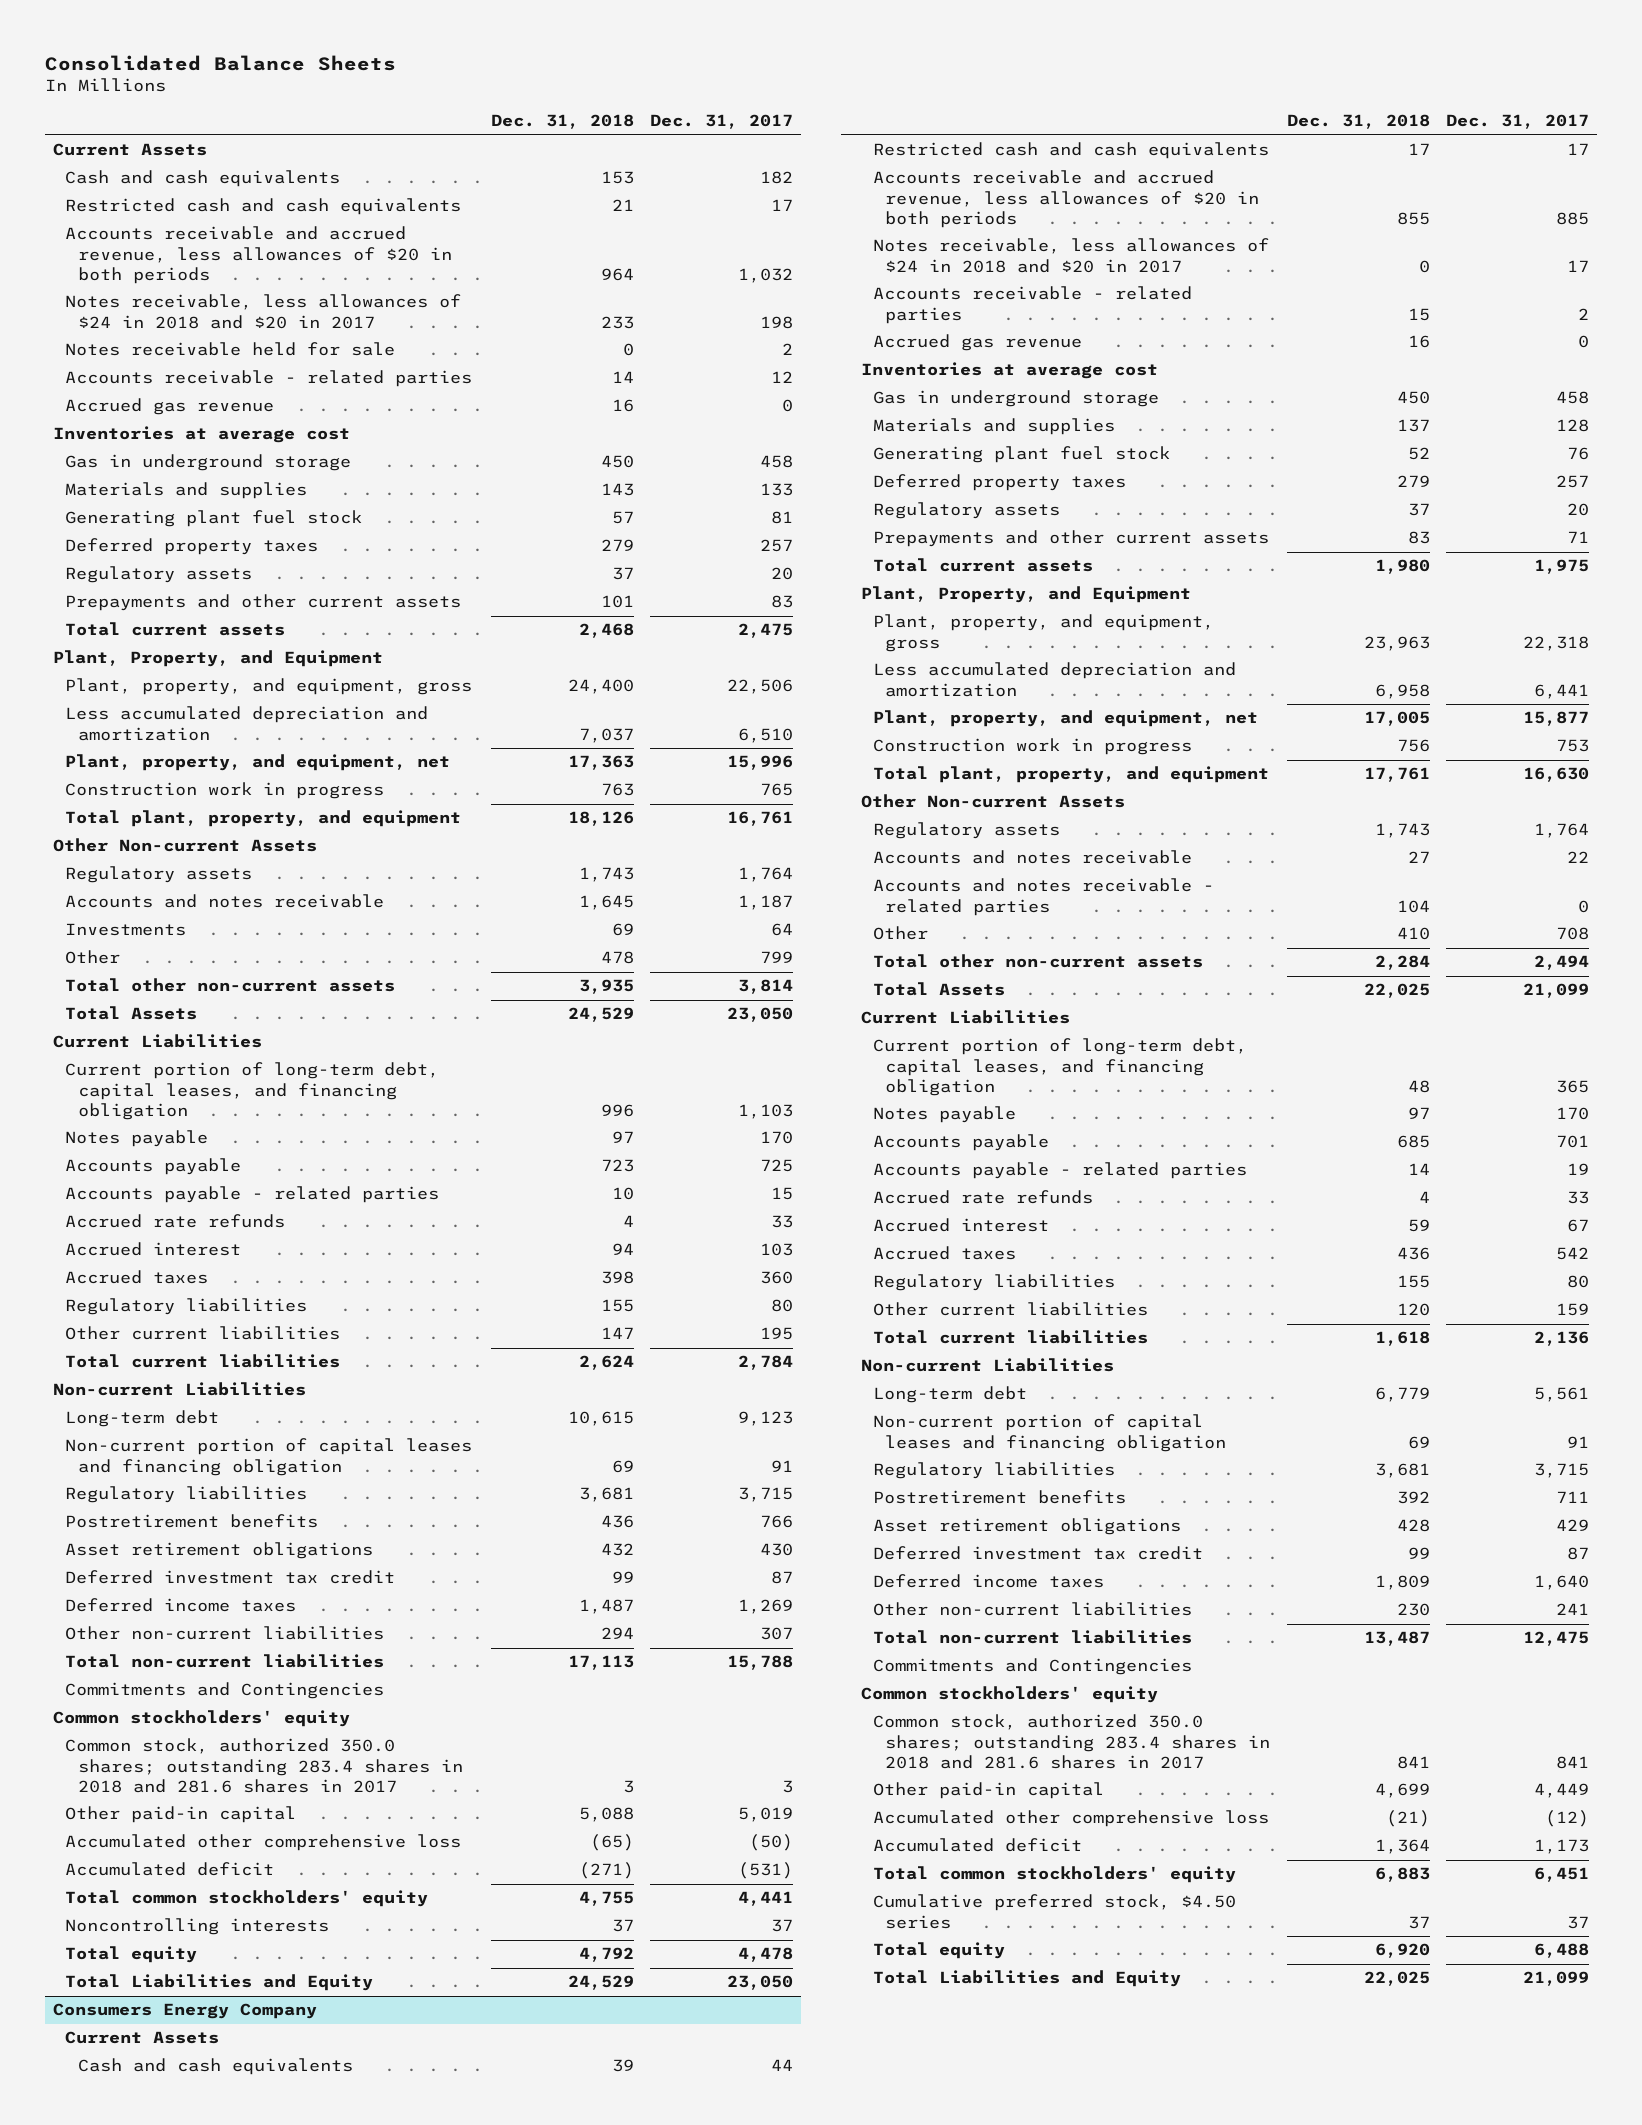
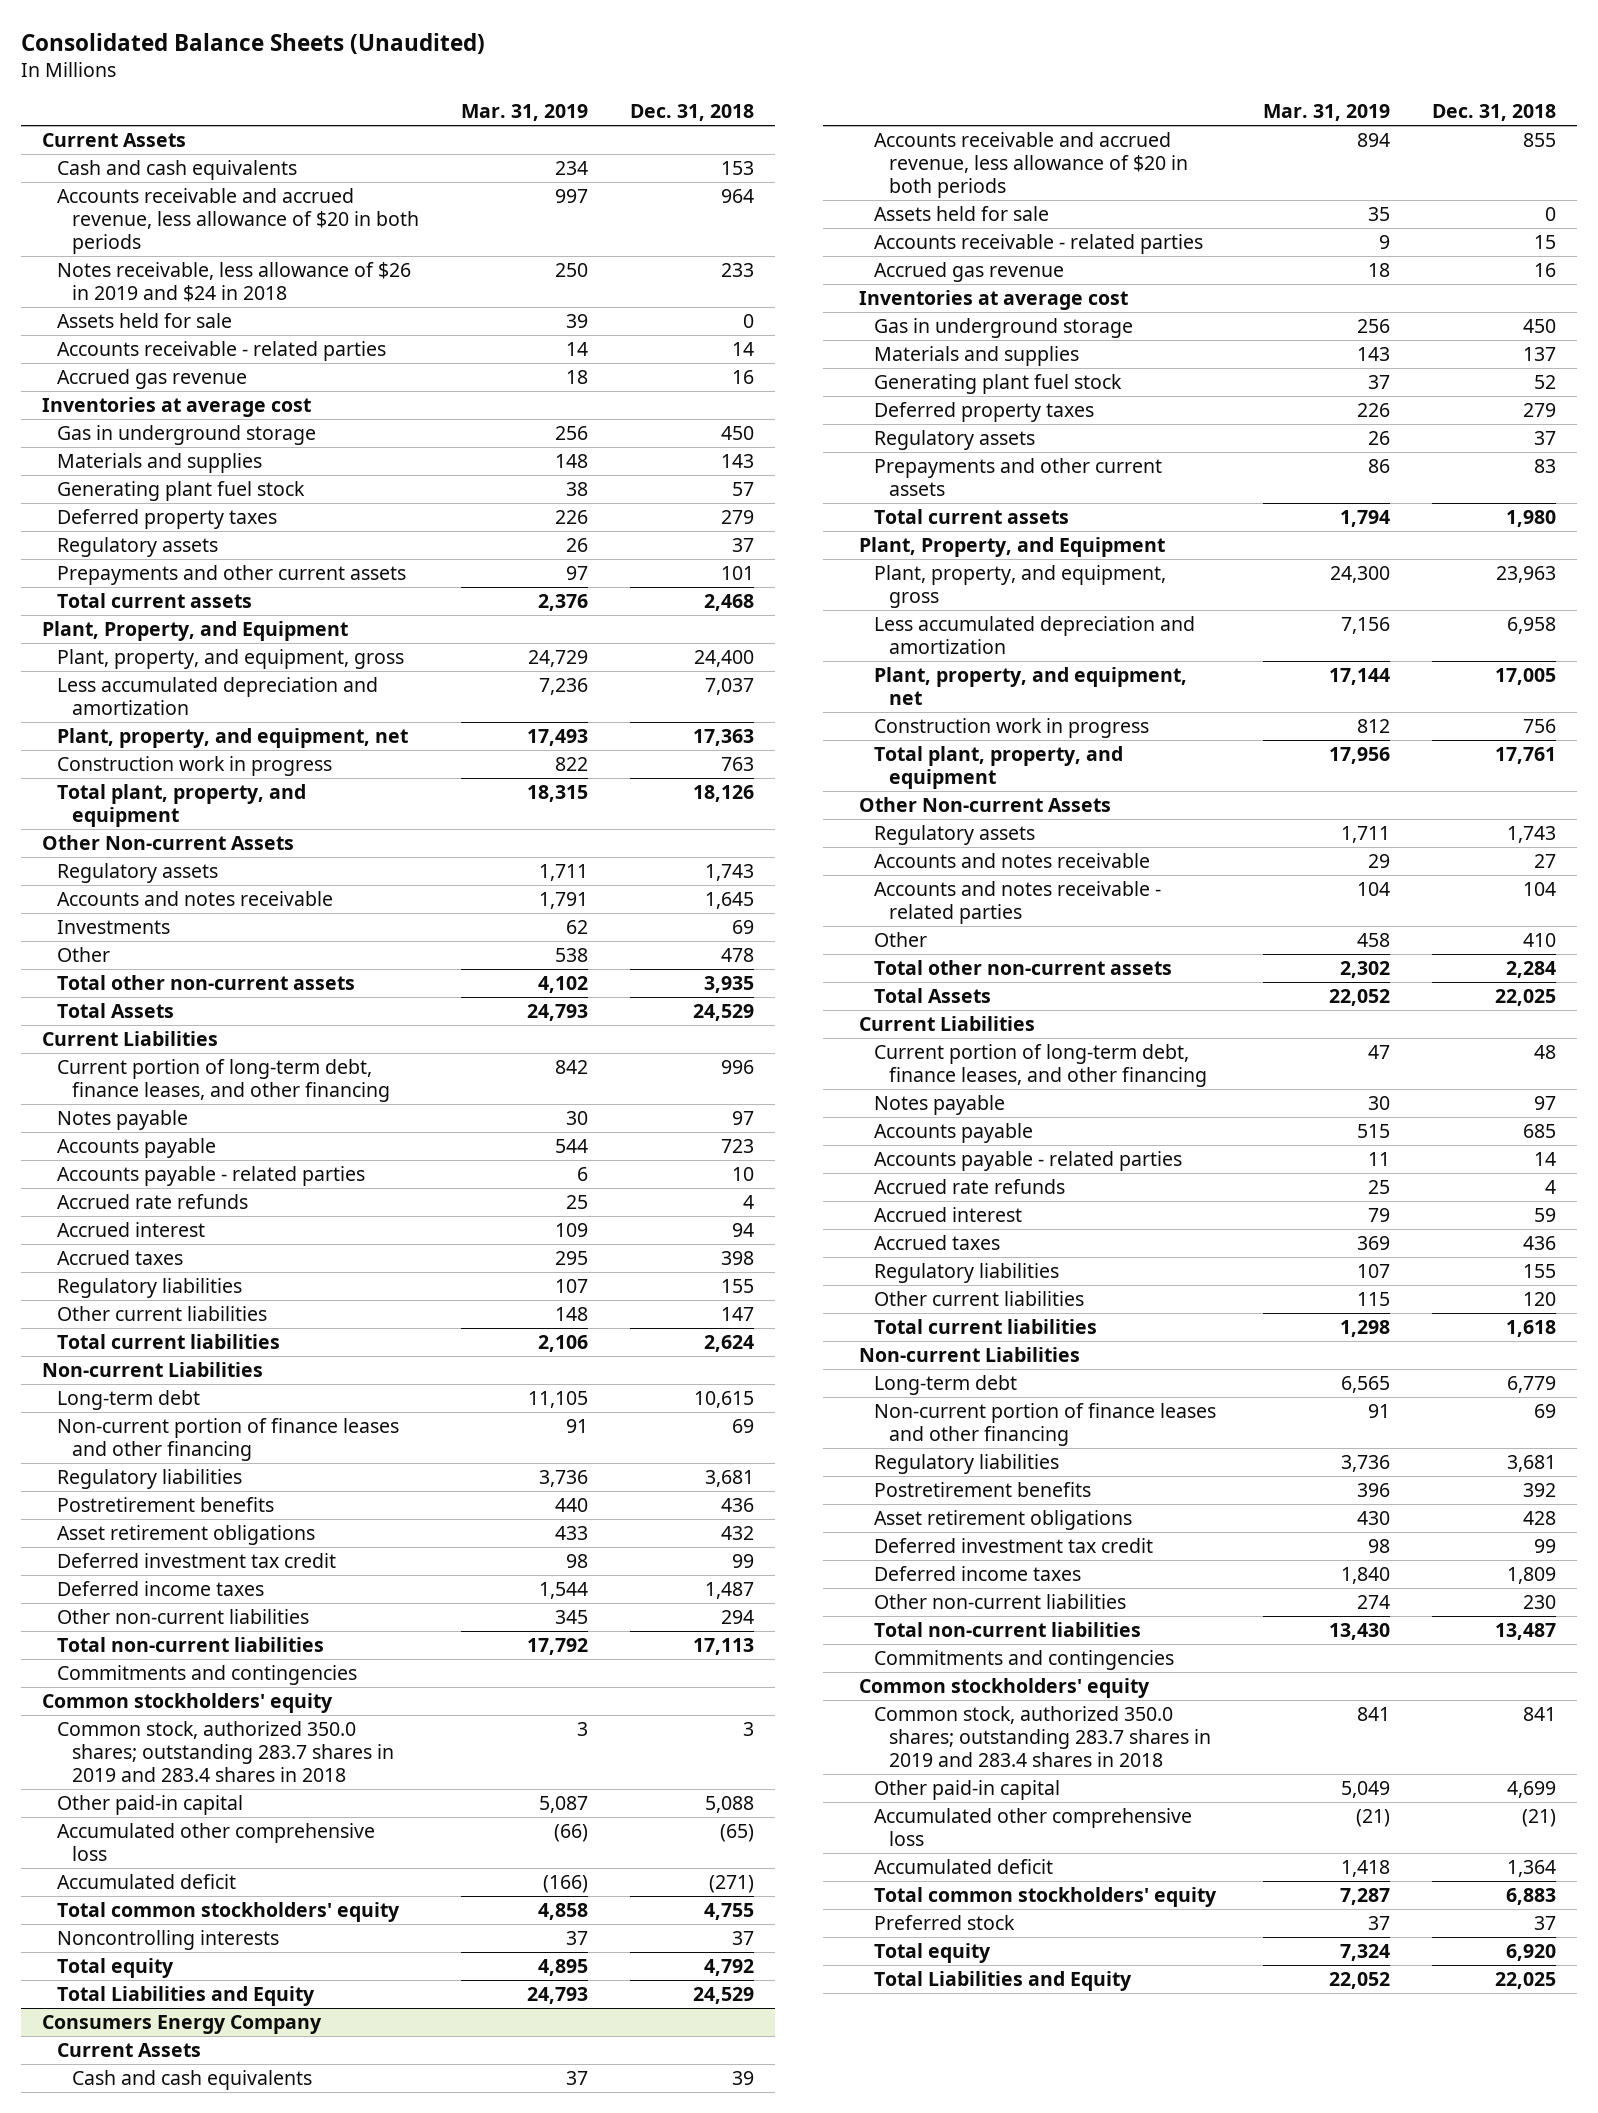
- Consolidated Balance Sheets
+ Consolidated Balance Sheets (Unaudited)
- | Dec. 31, 2018 | Dec. 31, 2017
+ | Mar. 31, 2019 | Dec. 31, 2018
- Restricted cash and cash equivalents | 21 | 17
- Accounts receivable and accrued revenue, less allowances of $20 in both periods | 964 | 1,032
- Notes receivable, less allowances of $24 in 2018 and $20 in 2017 | 233 | 198
- Notes receivable held for sale | 0 | 2
+ Accounts receivable and accrued revenue, less allowance of $20 in both periods | 997 | 964
+ Notes receivable, less allowance of $26 in 2019 and $24 in 2018 | 250 | 233
+ Assets held for sale | 39 | 0
- Current portion of long-term debt, capital leases, and financing obligation | 996 | 1,103
+ Current portion of long-term debt, finance leases, and other financing | 842 | 996
- Non-current portion of capital leases and financing obligation | 69 | 91
+ Non-current portion of finance leases and other financing | 91 | 69
- Commitments and Contingencies
+ Commitments and contingencies
- Common stock, authorized 350.0 shares; outstanding 283.4 shares in 2018 and 281.6 shares in 2017 | 3 | 3
+ Common stock, authorized 350.0 shares; outstanding 283.7 shares in 2019 and 283.4 shares in 2018 | 3 | 3
@ Consumers Energy Company
- Restricted cash and cash equivalents | 17 | 17
- Accounts receivable and accrued revenue, less allowances of $20 in both periods | 855 | 885
- Notes receivable, less allowances of $24 in 2018 and $20 in 2017 | 0 | 17
+ Accounts receivable and accrued revenue, less allowance of $20 in both periods | 894 | 855
+ Assets held for sale | 35 | 0
- Current portion of long-term debt, capital leases, and financing obligation | 48 | 365
+ Current portion of long-term debt, finance leases, and other financing | 47 | 48
- Non-current portion of capital leases and financing obligation | 69 | 91
+ Non-current portion of finance leases and other financing | 91 | 69
- Commitments and Contingencies
+ Commitments and contingencies
- Common stock, authorized 350.0 shares; outstanding 283.4 shares in 2018 and 281.6 shares in 2017 | 841 | 841
+ Common stock, authorized 350.0 shares; outstanding 283.7 shares in 2019 and 283.4 shares in 2018 | 841 | 841
- Cumulative preferred stock, $4.50 series | 37 | 37
+ Preferred stock | 37 | 37

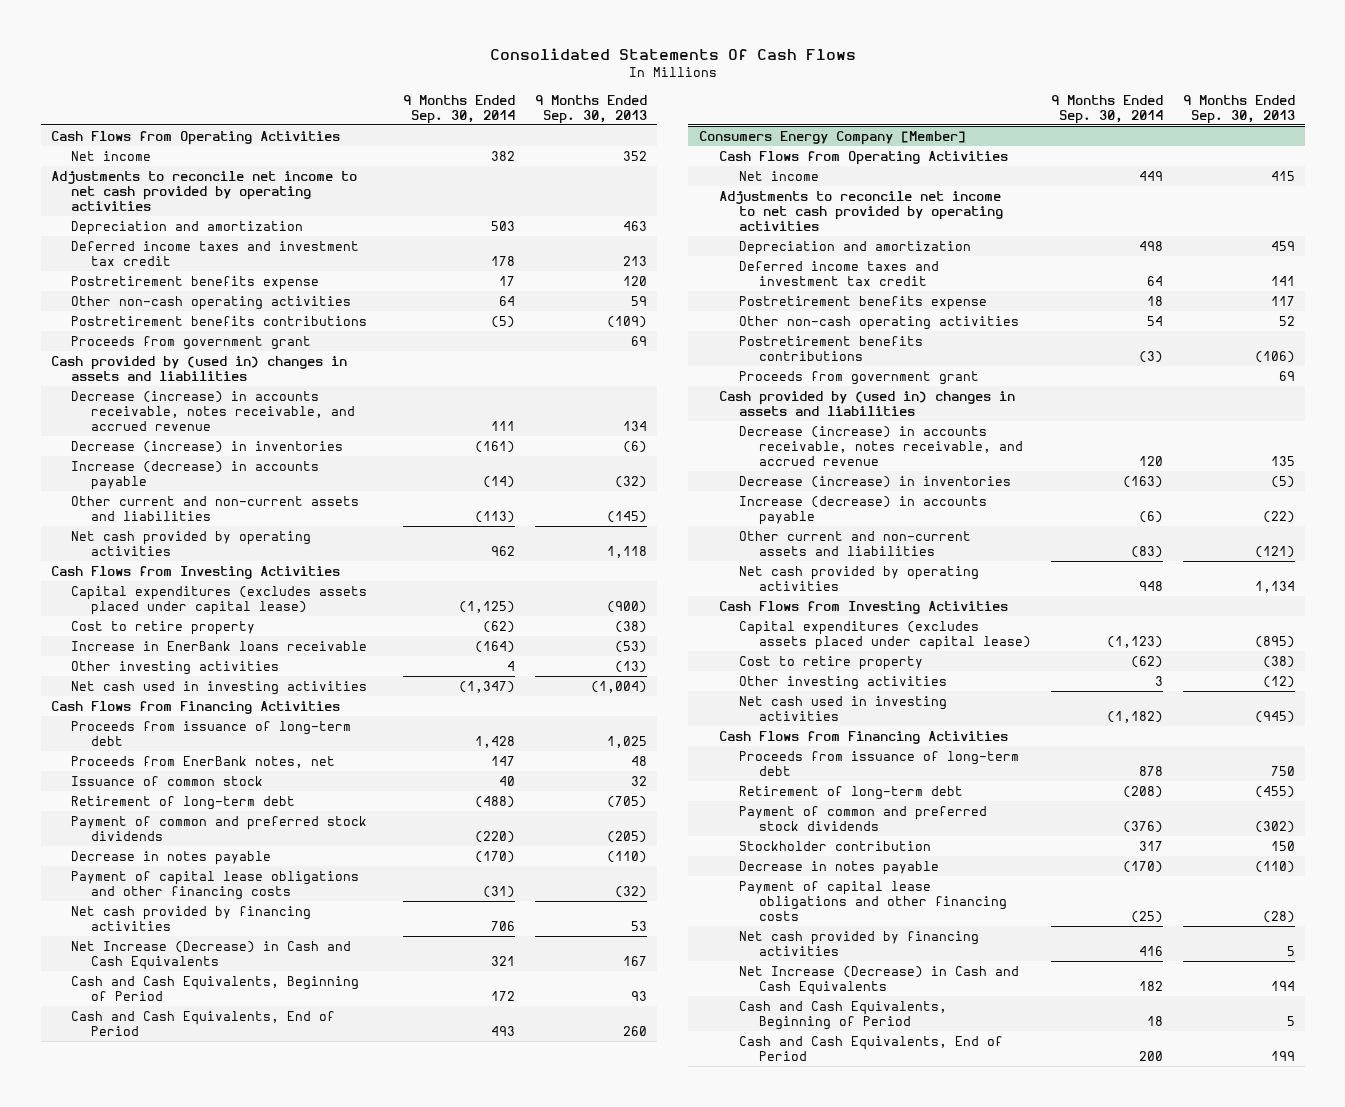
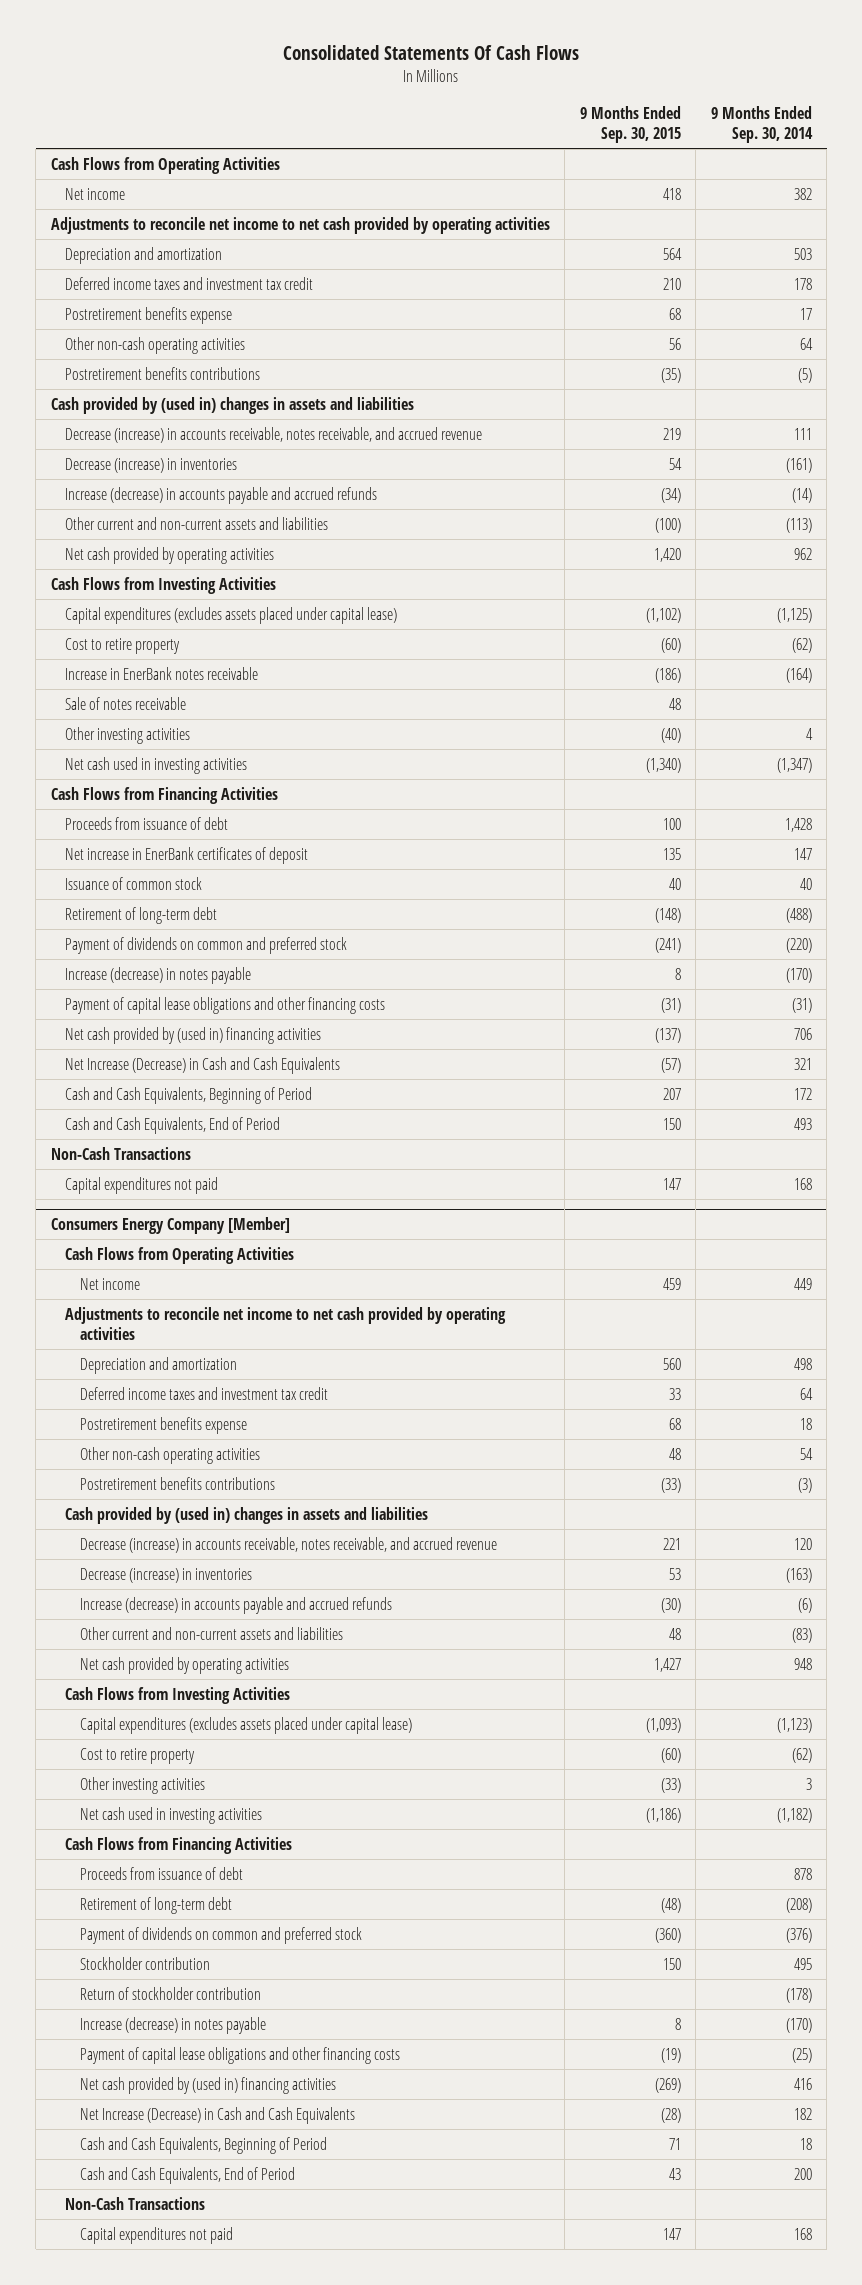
- | 9 Months Ended Sep. 30, 2014 | 9 Months Ended Sep. 30, 2013
+ | 9 Months Ended Sep. 30, 2015 | 9 Months Ended Sep. 30, 2014
- Proceeds from government grant | | 69
- Increase (decrease) in accounts payable | (14) | (32)
+ Increase (decrease) in accounts payable and accrued refunds | (34) | (14)
- Increase in EnerBank loans receivable | (164) | (53)
+ Increase in EnerBank notes receivable | (186) | (164)
+ Sale of notes receivable | 48 |
- Proceeds from issuance of long-term debt | 1,428 | 1,025
- Proceeds from EnerBank notes, net | 147 | 48
+ Proceeds from issuance of debt | 100 | 1,428
+ Net increase in EnerBank certificates of deposit | 135 | 147
- Payment of common and preferred stock dividends | (220) | (205)
- Decrease in notes payable | (170) | (110)
+ Payment of dividends on common and preferred stock | (241) | (220)
+ Increase (decrease) in notes payable | 8 | (170)
- Net cash provided by financing activities | 706 | 53
+ Net cash provided by (used in) financing activities | (137) | 706
+ Non-Cash Transactions
+ Capital expenditures not paid | 147 | 168
@ Consumers Energy Company [Member]
- Proceeds from government grant | | 69
- Increase (decrease) in accounts payable | (6) | (22)
+ Increase (decrease) in accounts payable and accrued refunds | (30) | (6)
- Proceeds from issuance of long-term debt | 878 | 750
+ Proceeds from issuance of debt | | 878
- Payment of common and preferred stock dividends | (376) | (302)
- Stockholder contribution | 317 | 150
- Decrease in notes payable | (170) | (110)
+ Payment of dividends on common and preferred stock | (360) | (376)
+ Stockholder contribution | 150 | 495
+ Return of stockholder contribution | | (178)
+ Increase (decrease) in notes payable | 8 | (170)
- Net cash provided by financing activities | 416 | 5
+ Net cash provided by (used in) financing activities | (269) | 416
+ Non-Cash Transactions
+ Capital expenditures not paid | 147 | 168

